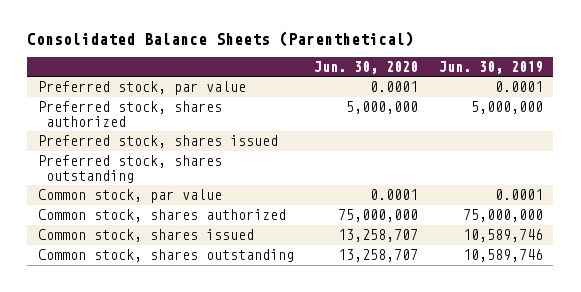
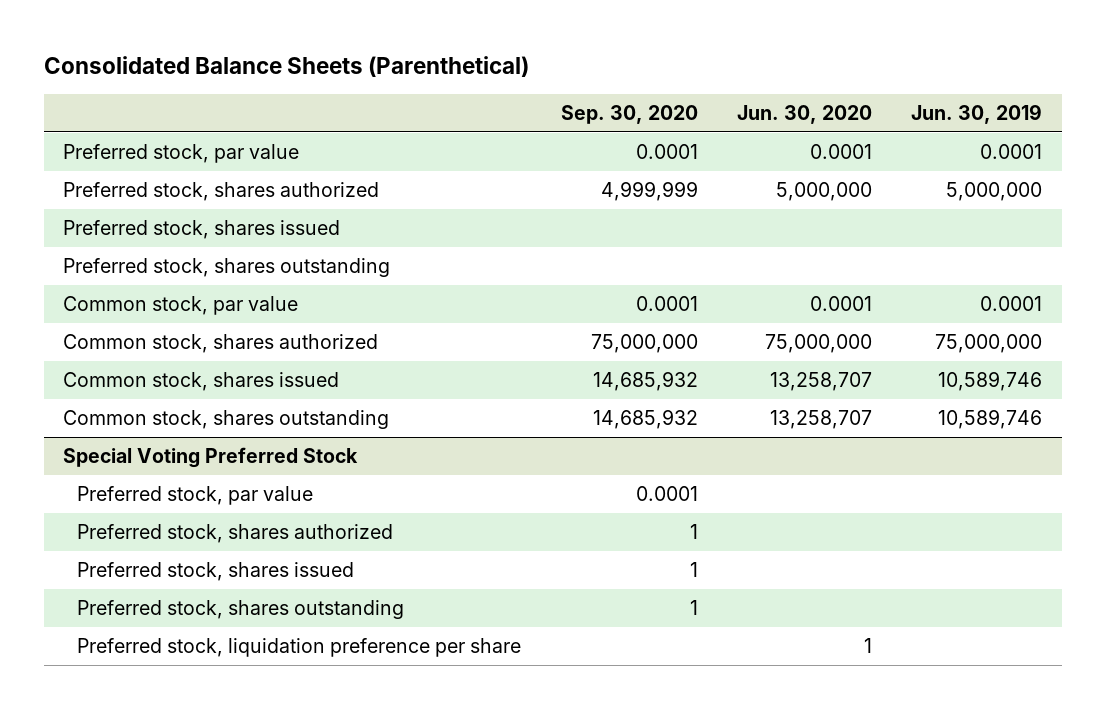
- | Jun. 30, 2020 | Jun. 30, 2019
+ | Sep. 30, 2020 | Jun. 30, 2020 | Jun. 30, 2019
+ Special Voting Preferred Stock
+ Preferred stock, par value | 0.0001 | |
+ Preferred stock, shares authorized | 1 | |
+ Preferred stock, shares issued | 1 | |
+ Preferred stock, shares outstanding | 1 | |
+ Preferred stock, liquidation preference per share | | 1 |

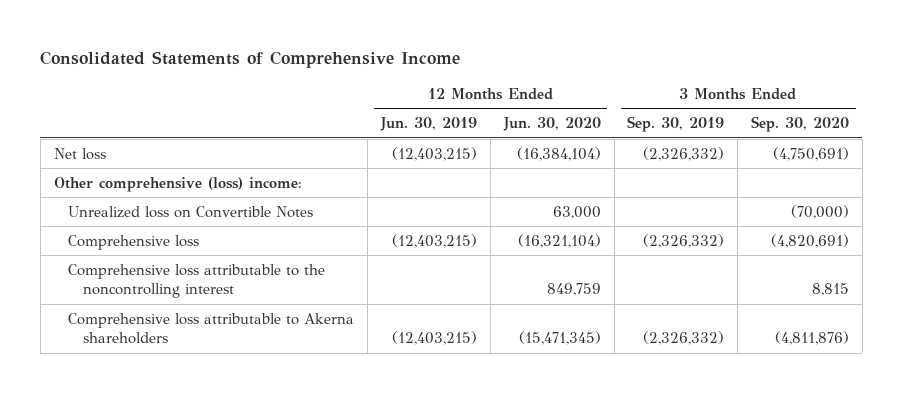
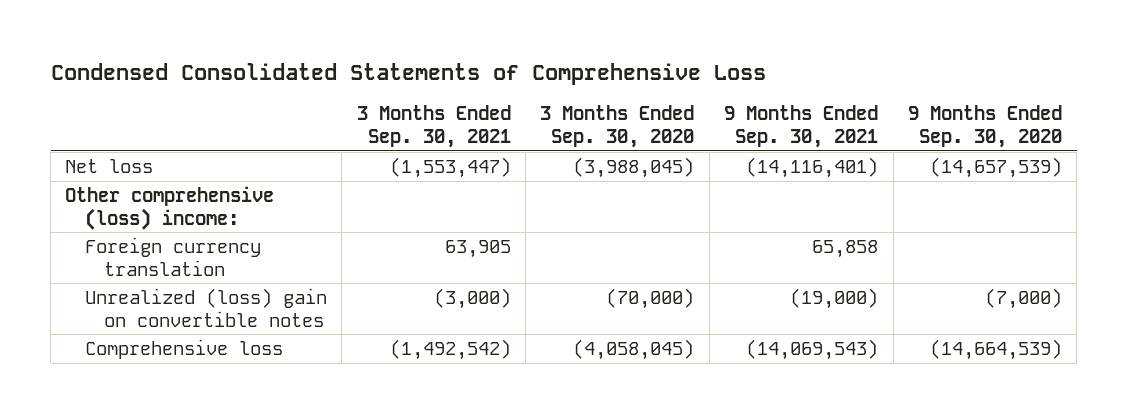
- Consolidated Statements of Comprehensive Income
+ Condensed Consolidated Statements of Comprehensive Loss
- | 12 Months Ended Jun. 30, 2019 | 12 Months Ended Jun. 30, 2020 | 3 Months Ended Sep. 30, 2019 | 3 Months Ended Sep. 30, 2020
+ | 3 Months Ended Sep. 30, 2021 | 3 Months Ended Sep. 30, 2020 | 9 Months Ended Sep. 30, 2021 | 9 Months Ended Sep. 30, 2020
- Net loss | (12,403,215) | (16,384,104) | (2,326,332) | (4,750,691)
+ Net loss | (1,553,447) | (3,988,045) | (14,116,401) | (14,657,539)
- Unrealized loss on Convertible Notes | | 63,000 | | (70,000)
- Comprehensive loss | (12,403,215) | (16,321,104) | (2,326,332) | (4,820,691)
- Comprehensive loss attributable to the noncontrolling interest | | 849,759 | | 8,815
- Comprehensive loss attributable to Akerna shareholders | (12,403,215) | (15,471,345) | (2,326,332) | (4,811,876)
+ Foreign currency translation | 63,905 | | 65,858 |
+ Unrealized (loss) gain on convertible notes | (3,000) | (70,000) | (19,000) | (7,000)
+ Comprehensive loss | (1,492,542) | (4,058,045) | (14,069,543) | (14,664,539)

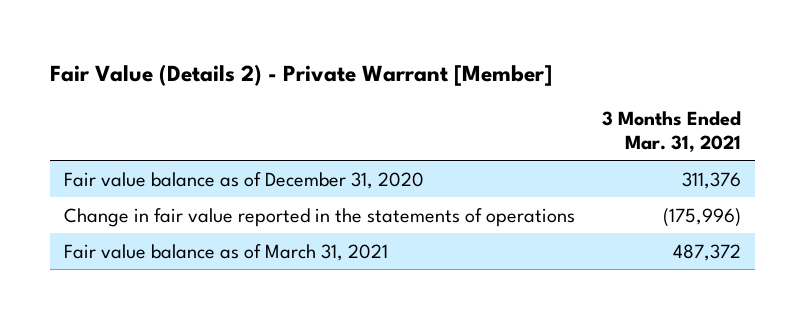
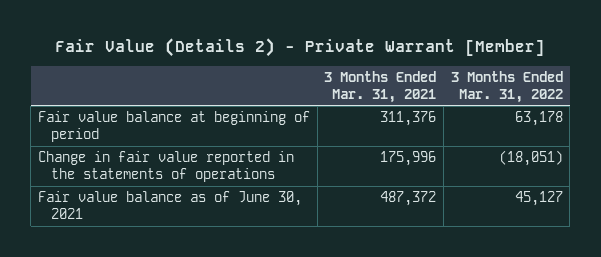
- | 3 Months Ended Mar. 31, 2021
+ | 3 Months Ended Mar. 31, 2021 | 3 Months Ended Mar. 31, 2022
- Fair value balance as of December 31, 2020 | 311,376
- Change in fair value reported in the statements of operations | (175,996)
- Fair value balance as of March 31, 2021 | 487,372
+ Fair value balance at beginning of period | 311,376 | 63,178
+ Change in fair value reported in the statements of operations | 175,996 | (18,051)
+ Fair value balance as of June 30, 2021 | 487,372 | 45,127

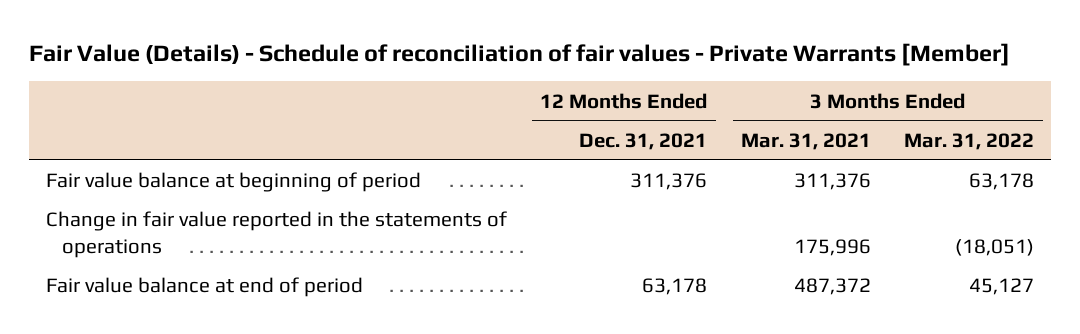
- Fair Value (Details 2) - Private Warrant [Member]
+ Fair Value (Details) - Schedule of reconciliation of fair values - Private Warrants [Member]
- | 3 Months Ended Mar. 31, 2021 | 3 Months Ended Mar. 31, 2022
+ | 12 Months Ended Dec. 31, 2021 | 3 Months Ended Mar. 31, 2021 | 3 Months Ended Mar. 31, 2022
- Fair value balance as of June 30, 2021 | 487,372 | 45,127
+ Fair value balance at end of period | 63,178 | 487,372 | 45,127

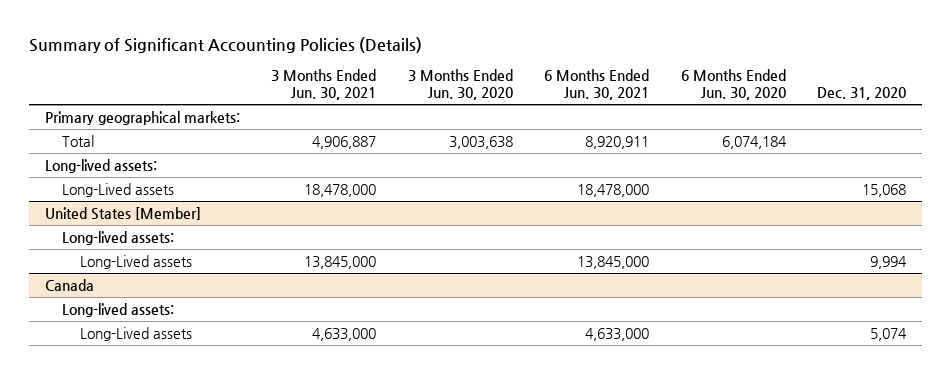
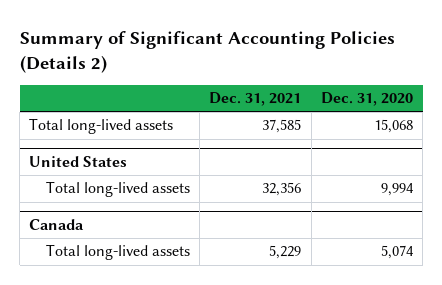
- Summary of Significant Accounting Policies (Details)
+ Summary of Significant Accounting Policies (Details 2)
- | 3 Months Ended Jun. 30, 2021 | 3 Months Ended Jun. 30, 2020 | 6 Months Ended Jun. 30, 2021 | 6 Months Ended Jun. 30, 2020 | Dec. 31, 2020
+ | Dec. 31, 2021 | Dec. 31, 2020
- Primary geographical markets:
- Total | 4,906,887 | 3,003,638 | 8,920,911 | 6,074,184 |
- Long-lived assets:
- Long-Lived assets | 18,478,000 | | 18,478,000 | | 15,068
- United States [Member]
- Long-lived assets:
- Long-Lived assets | 13,845,000 | | 13,845,000 | | 9,994
+ Total long-lived assets | 37,585 | 15,068
+ United States
+ Total long-lived assets | 32,356 | 9,994
@ Canada
- Long-lived assets:
- Long-Lived assets | 4,633,000 | | 4,633,000 | | 5,074
+ Total long-lived assets | 5,229 | 5,074

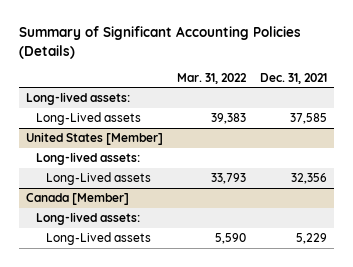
- Summary of Significant Accounting Policies (Details 2)
+ Summary of Significant Accounting Policies (Details)
- | Dec. 31, 2021 | Dec. 31, 2020
+ | Mar. 31, 2022 | Dec. 31, 2021
- Total long-lived assets | 37,585 | 15,068
- United States
- Total long-lived assets | 32,356 | 9,994
- Canada
- Total long-lived assets | 5,229 | 5,074
+ Long-lived assets:
+ Long-Lived assets | 39,383 | 37,585
+ United States [Member]
+ Long-lived assets:
+ Long-Lived assets | 33,793 | 32,356
+ Canada [Member]
+ Long-lived assets:
+ Long-Lived assets | 5,590 | 5,229

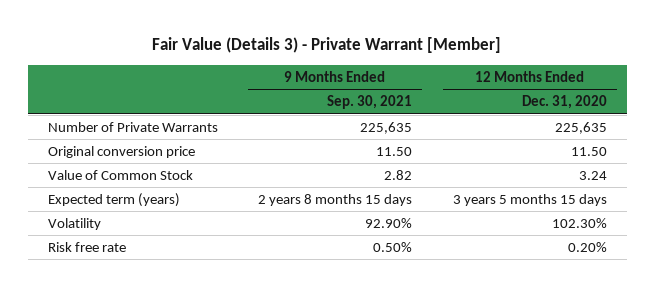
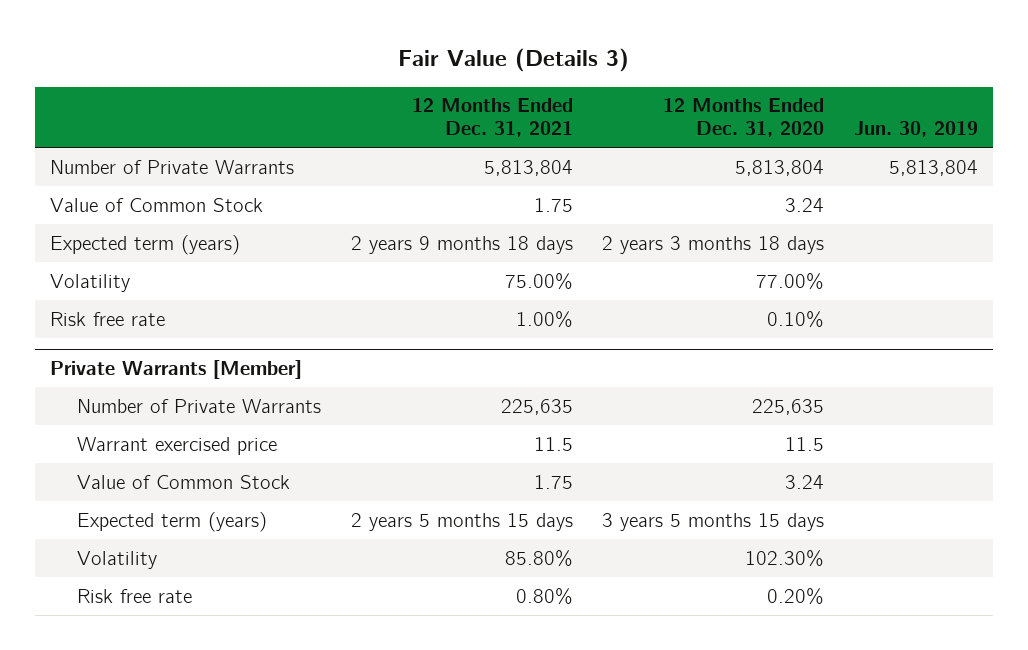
- Fair Value (Details 3) - Private Warrant [Member]
+ Fair Value (Details 3)
- | 9 Months Ended Sep. 30, 2021 | 12 Months Ended Dec. 31, 2020
+ | 12 Months Ended Dec. 31, 2021 | 12 Months Ended Dec. 31, 2020 | Jun. 30, 2019
+ Number of Private Warrants | 5,813,804 | 5,813,804 | 5,813,804
+ Value of Common Stock | 1.75 | 3.24 |
+ Expected term (years) | 2 years 9 months 18 days | 2 years 3 months 18 days |
+ Volatility | 75.00% | 77.00% |
+ Risk free rate | 1.00% | 0.10% |
+ Private Warrants [Member]
- Original conversion price | 11.50 | 11.50
+ Warrant exercised price | 11.5 | 11.5 |

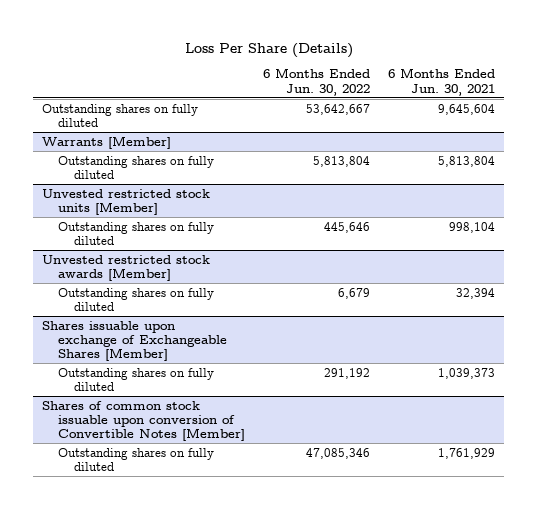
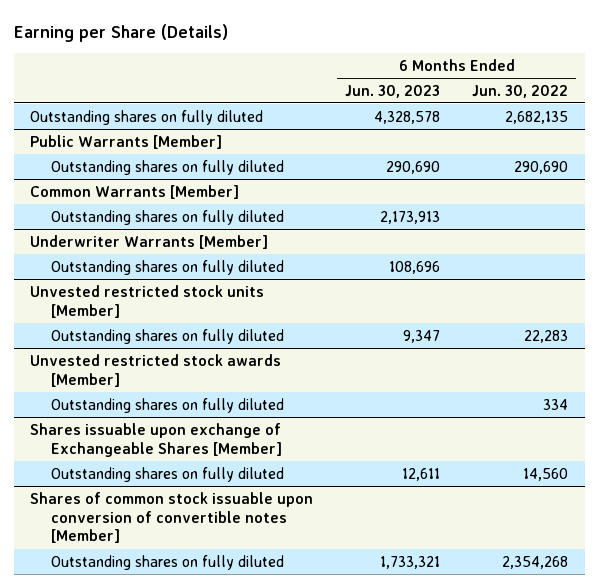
- Loss Per Share (Details)
+ Earning per Share (Details)
- | 6 Months Ended Jun. 30, 2022 | 6 Months Ended Jun. 30, 2021
+ | 6 Months Ended Jun. 30, 2023 | 6 Months Ended Jun. 30, 2022
- Outstanding shares on fully diluted | 53,642,667 | 9,645,604
- Warrants [Member]
- Outstanding shares on fully diluted | 5,813,804 | 5,813,804
+ Outstanding shares on fully diluted | 4,328,578 | 2,682,135
+ Public Warrants [Member]
+ Outstanding shares on fully diluted | 290,690 | 290,690
+ Common Warrants [Member]
+ Outstanding shares on fully diluted | 2,173,913 |
+ Underwriter Warrants [Member]
+ Outstanding shares on fully diluted | 108,696 |
@ Unvested restricted stock units [Member]
- Outstanding shares on fully diluted | 445,646 | 998,104
+ Outstanding shares on fully diluted | 9,347 | 22,283
@ Unvested restricted stock awards [Member]
- Outstanding shares on fully diluted | 6,679 | 32,394
+ Outstanding shares on fully diluted | | 334
@ Shares issuable upon exchange of Exchangeable Shares [Member]
- Outstanding shares on fully diluted | 291,192 | 1,039,373
- Shares of common stock issuable upon conversion of Convertible Notes [Member]
- Outstanding shares on fully diluted | 47,085,346 | 1,761,929
@ Shares issuable upon exchange of Exchangeable Shares [Member]
+ Outstanding shares on fully diluted | 12,611 | 14,560
+ Shares of common stock issuable upon conversion of convertible notes [Member]
+ Outstanding shares on fully diluted | 1,733,321 | 2,354,268

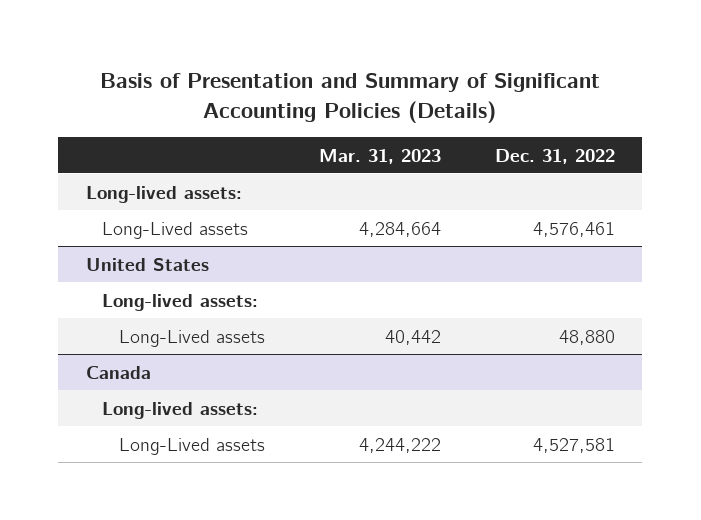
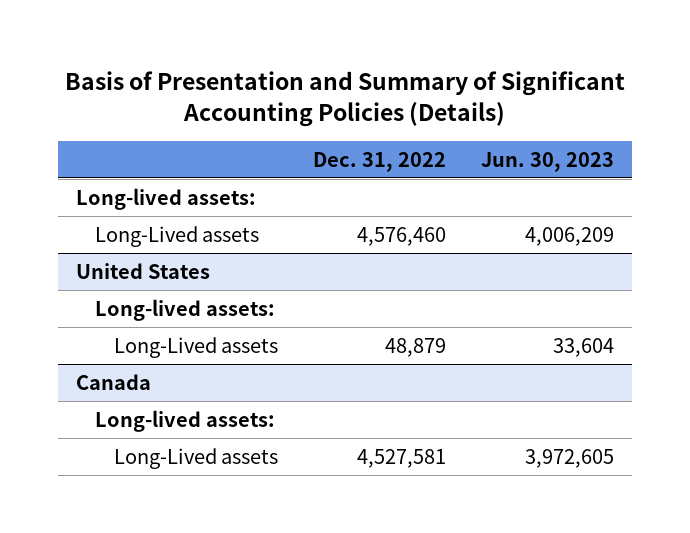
- | Mar. 31, 2023 | Dec. 31, 2022
+ | Dec. 31, 2022 | Jun. 30, 2023
- Long-Lived assets | 4,284,664 | 4,576,461
+ Long-Lived assets | 4,576,460 | 4,006,209
@ United States
- Long-Lived assets | 40,442 | 48,880
+ Long-Lived assets | 48,879 | 33,604

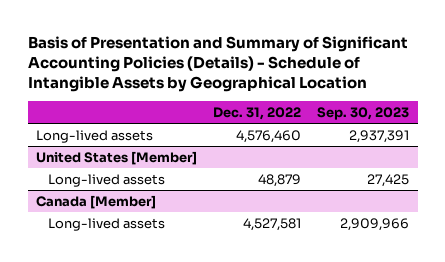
- Basis of Presentation and Summary of Significant Accounting Policies (Details)
+ Basis of Presentation and Summary of Significant Accounting Policies (Details) - Schedule of Intangible Assets by Geographical Location
- | Dec. 31, 2022 | Jun. 30, 2023
+ | Dec. 31, 2022 | Sep. 30, 2023
- Long-lived assets:
- Long-Lived assets | 4,576,460 | 4,006,209
- United States
- Long-lived assets:
- Long-Lived assets | 48,879 | 33,604
- Canada
- Long-lived assets:
- Long-Lived assets | 4,527,581 | 3,972,605
+ Long-lived assets | 4,576,460 | 2,937,391
+ United States [Member]
+ Long-lived assets | 48,879 | 27,425
+ Canada [Member]
+ Long-lived assets | 4,527,581 | 2,909,966

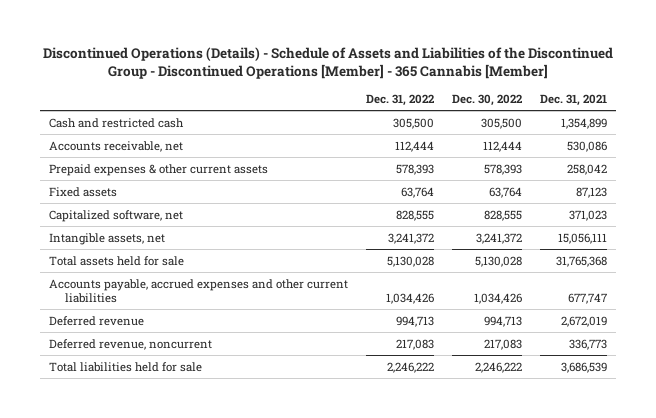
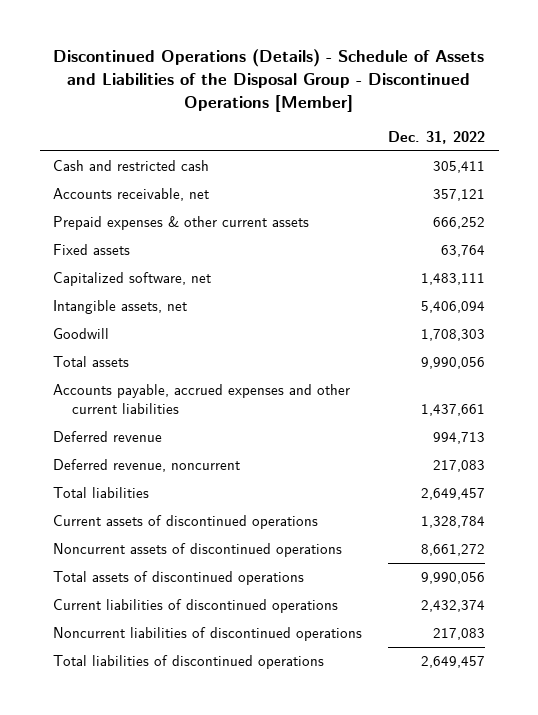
- Discontinued Operations (Details) - Schedule of Assets and Liabilities of the Discontinued Group - Discontinued Operations [Member] - 365 Cannabis [Member]
+ Discontinued Operations (Details) - Schedule of Assets and Liabilities of the Disposal Group - Discontinued Operations [Member]
- | Dec. 31, 2022 | Dec. 30, 2022 | Dec. 31, 2021
+ | Dec. 31, 2022
- Cash and restricted cash | 305,500 | 305,500 | 1,354,899
- Accounts receivable, net | 112,444 | 112,444 | 530,086
- Prepaid expenses & other current assets | 578,393 | 578,393 | 258,042
+ Cash and restricted cash | 305,411
+ Accounts receivable, net | 357,121
+ Prepaid expenses & other current assets | 666,252
- Capitalized software, net | 828,555 | 828,555 | 371,023
- Intangible assets, net | 3,241,372 | 3,241,372 | 15,056,111
- Total assets held for sale | 5,130,028 | 5,130,028 | 31,765,368
- Accounts payable, accrued expenses and other current liabilities | 1,034,426 | 1,034,426 | 677,747
+ Capitalized software, net | 1,483,111
+ Intangible assets, net | 5,406,094
+ Goodwill | 1,708,303
+ Total assets | 9,990,056
+ Accounts payable, accrued expenses and other current liabilities | 1,437,661
- Total liabilities held for sale | 2,246,222 | 2,246,222 | 3,686,539
+ Total liabilities | 2,649,457
+ Current assets of discontinued operations | 1,328,784
+ Noncurrent assets of discontinued operations | 8,661,272
+ Total assets of discontinued operations | 9,990,056
+ Current liabilities of discontinued operations | 2,432,374
+ Noncurrent liabilities of discontinued operations | 217,083
+ Total liabilities of discontinued operations | 2,649,457

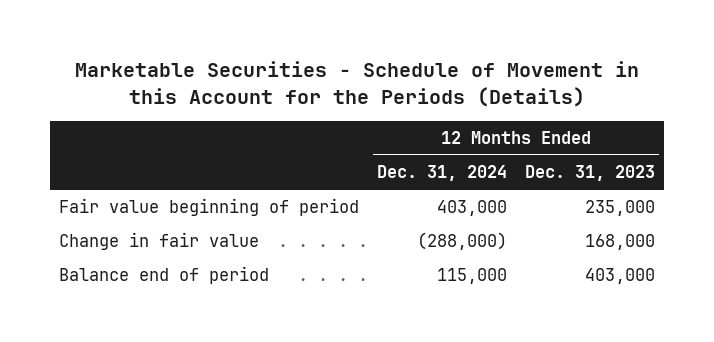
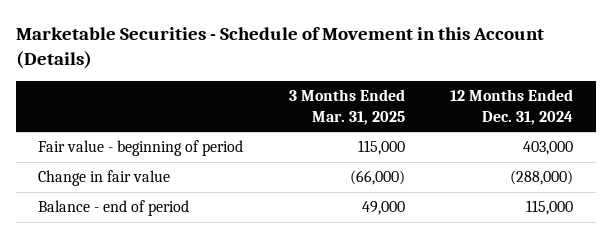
- Marketable Securities - Schedule of Movement in this Account for the Periods (Details)
+ Marketable Securities - Schedule of Movement in this Account (Details)
- | 12 Months Ended Dec. 31, 2024 | 12 Months Ended Dec. 31, 2023
+ | 3 Months Ended Mar. 31, 2025 | 12 Months Ended Dec. 31, 2024
- Fair value beginning of period | 403,000 | 235,000
+ Fair value - beginning of period | 115,000 | 403,000
- Balance end of period | 115,000 | 403,000
+ Balance - end of period | 49,000 | 115,000

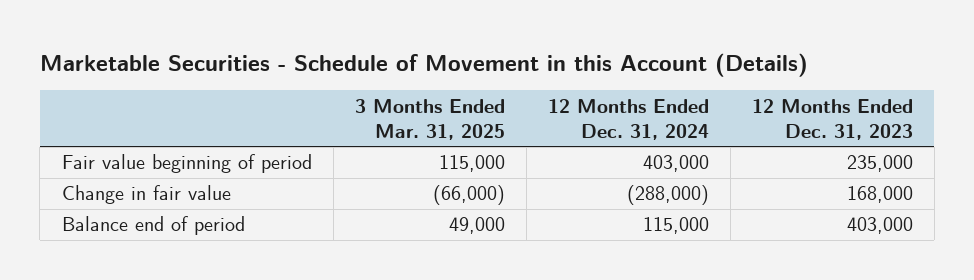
- | 3 Months Ended Mar. 31, 2025 | 12 Months Ended Dec. 31, 2024
+ | 3 Months Ended Mar. 31, 2025 | 12 Months Ended Dec. 31, 2024 | 12 Months Ended Dec. 31, 2023
- Fair value - beginning of period | 115,000 | 403,000
+ Fair value beginning of period | 115,000 | 403,000 | 235,000
- Balance - end of period | 49,000 | 115,000
+ Balance end of period | 49,000 | 115,000 | 403,000

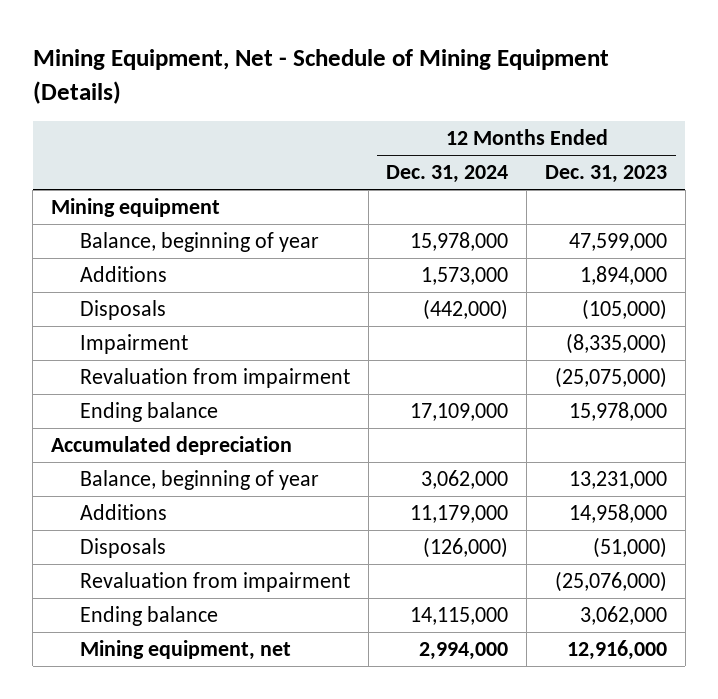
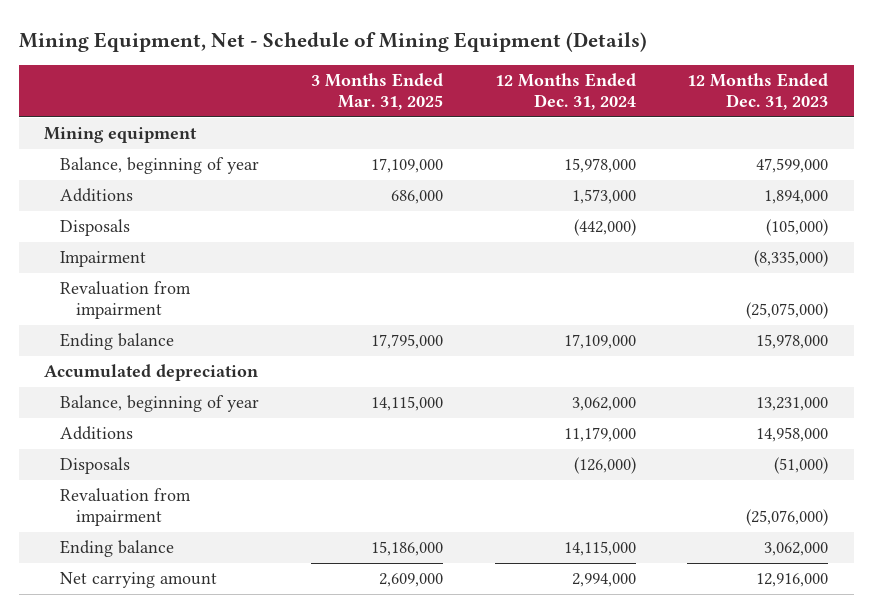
- | 12 Months Ended Dec. 31, 2024 | 12 Months Ended Dec. 31, 2023
+ | 3 Months Ended Mar. 31, 2025 | 12 Months Ended Dec. 31, 2024 | 12 Months Ended Dec. 31, 2023
- Mining equipment, net | 2,994,000 | 12,916,000
+ Net carrying amount | 2,609,000 | 2,994,000 | 12,916,000

